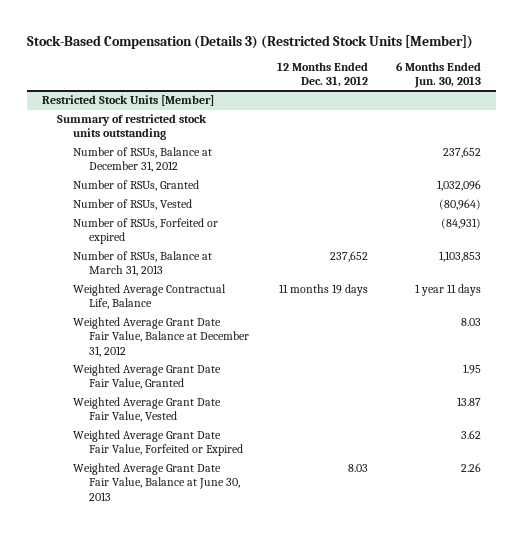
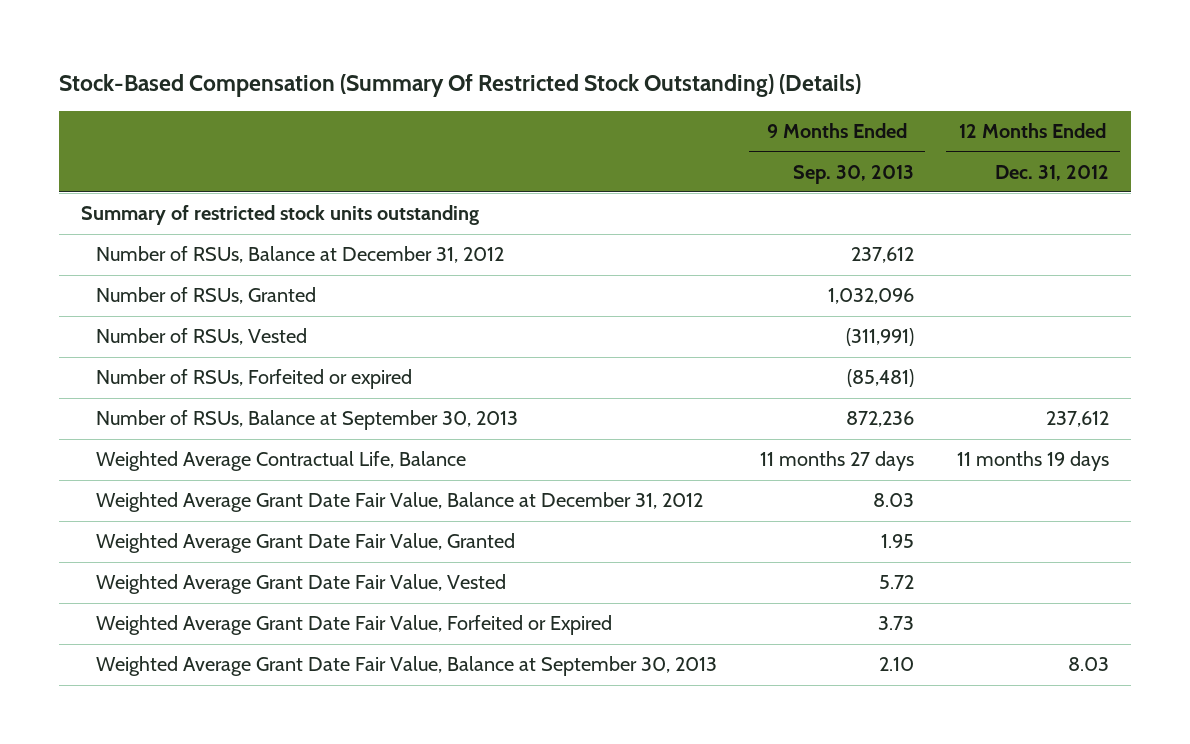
- Stock-Based Compensation (Details 3) (Restricted Stock Units [Member])
+ Stock-Based Compensation (Summary Of Restricted Stock Outstanding) (Details)
- | 12 Months Ended Dec. 31, 2012 | 6 Months Ended Jun. 30, 2013
+ | 9 Months Ended Sep. 30, 2013 | 12 Months Ended Dec. 31, 2012
- Restricted Stock Units [Member]
- Number of RSUs, Balance at March 31, 2013 | 237,652 | 1,103,853
+ Number of RSUs, Balance at September 30, 2013 | 872,236 | 237,612
- Weighted Average Grant Date Fair Value, Balance at June 30, 2013 | 8.03 | 2.26
+ Weighted Average Grant Date Fair Value, Balance at September 30, 2013 | 2.10 | 8.03

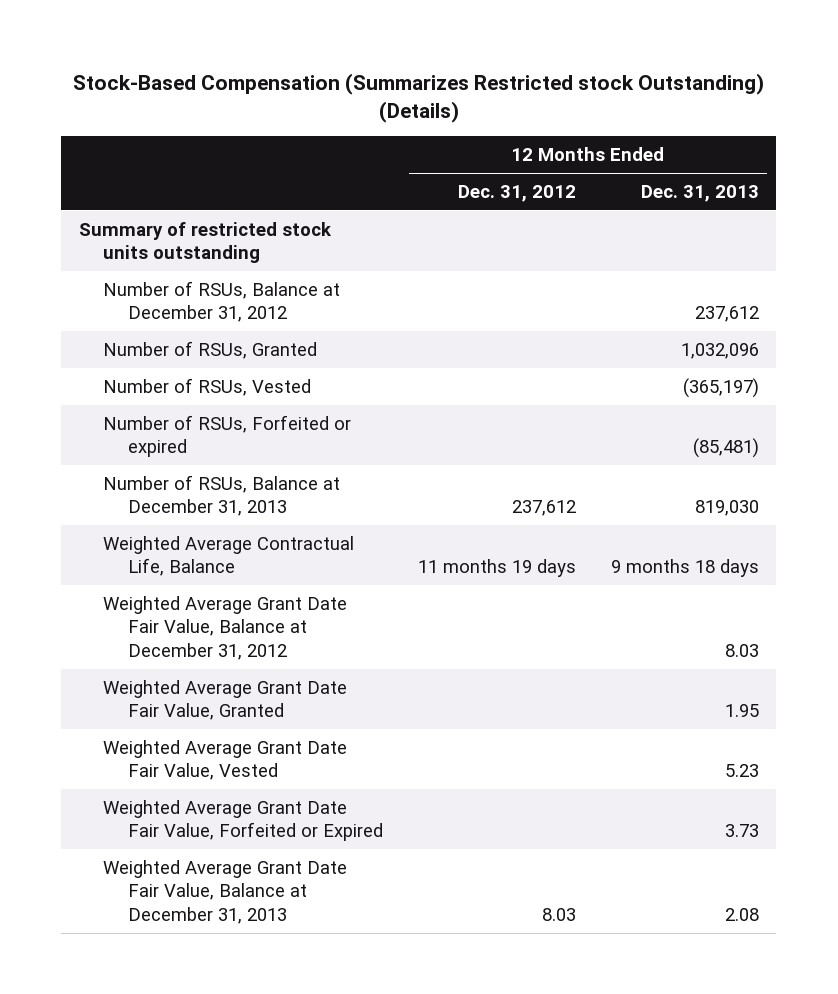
- Stock-Based Compensation (Summary Of Restricted Stock Outstanding) (Details)
+ Stock-Based Compensation (Summarizes Restricted stock Outstanding) (Details)
- | 9 Months Ended Sep. 30, 2013 | 12 Months Ended Dec. 31, 2012
+ | 12 Months Ended Dec. 31, 2012 | 12 Months Ended Dec. 31, 2013
- Number of RSUs, Balance at September 30, 2013 | 872,236 | 237,612
+ Number of RSUs, Balance at December 31, 2013 | 237,612 | 819,030
- Weighted Average Grant Date Fair Value, Balance at September 30, 2013 | 2.10 | 8.03
+ Weighted Average Grant Date Fair Value, Balance at December 31, 2013 | 8.03 | 2.08

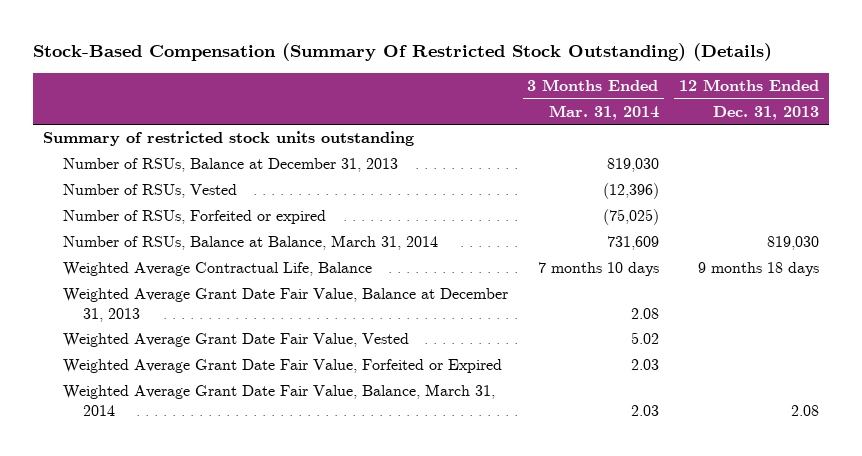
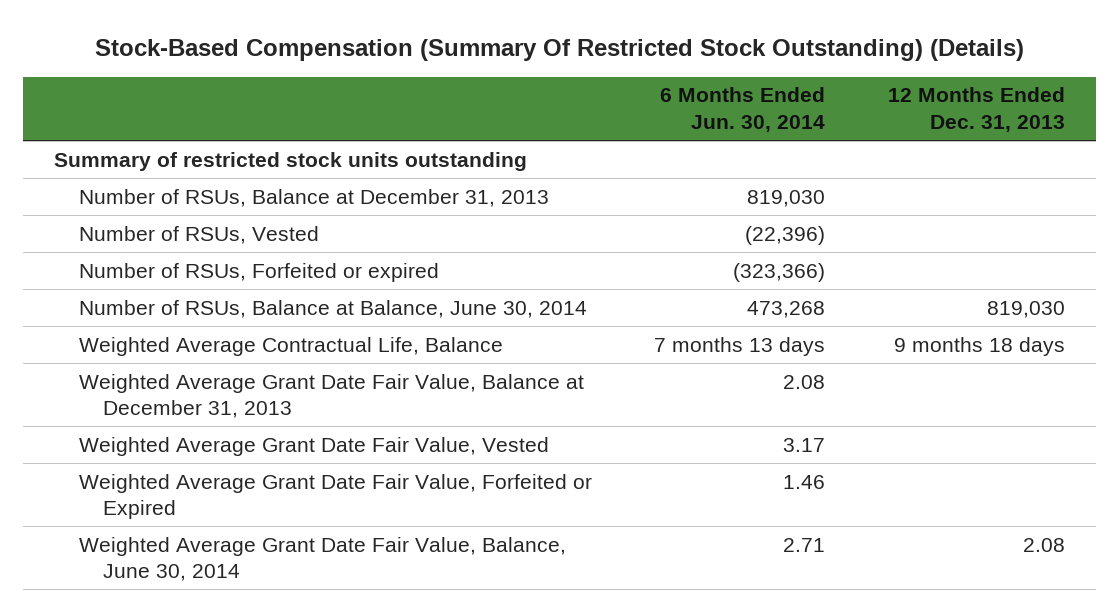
- | 3 Months Ended Mar. 31, 2014 | 12 Months Ended Dec. 31, 2013
+ | 6 Months Ended Jun. 30, 2014 | 12 Months Ended Dec. 31, 2013
- Number of RSUs, Balance at Balance, March 31, 2014 | 731,609 | 819,030
+ Number of RSUs, Balance at Balance, June 30, 2014 | 473,268 | 819,030
- Weighted Average Grant Date Fair Value, Balance, March 31, 2014 | 2.03 | 2.08
+ Weighted Average Grant Date Fair Value, Balance, June 30, 2014 | 2.71 | 2.08

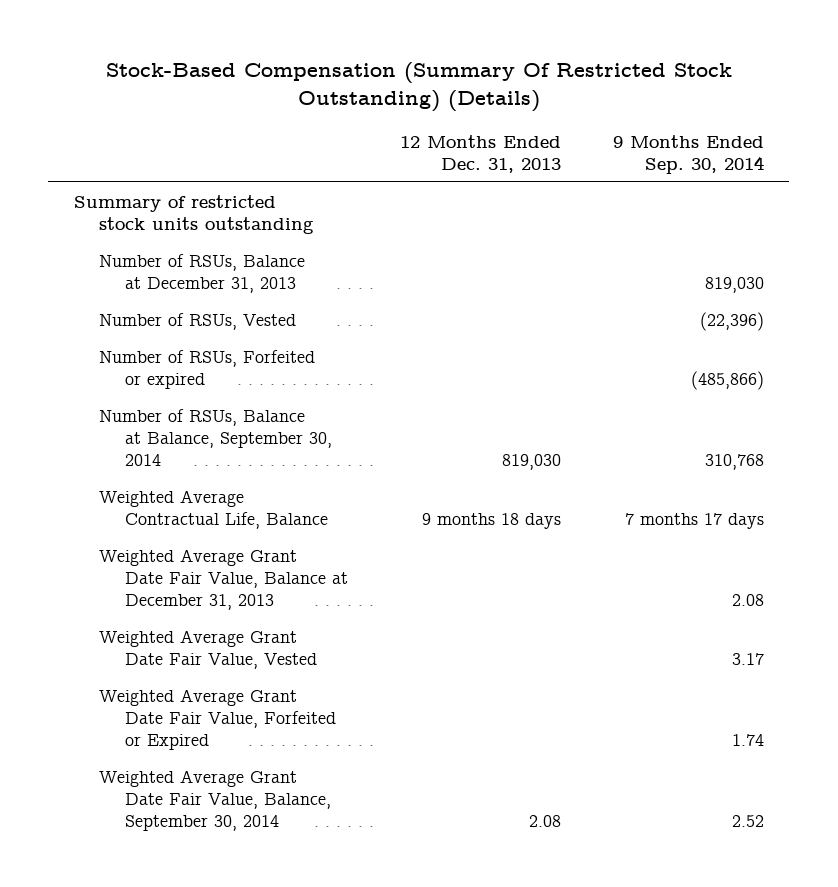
- | 6 Months Ended Jun. 30, 2014 | 12 Months Ended Dec. 31, 2013
+ | 12 Months Ended Dec. 31, 2013 | 9 Months Ended Sep. 30, 2014
- Number of RSUs, Balance at Balance, June 30, 2014 | 473,268 | 819,030
+ Number of RSUs, Balance at Balance, September 30, 2014 | 819,030 | 310,768
- Weighted Average Grant Date Fair Value, Balance, June 30, 2014 | 2.71 | 2.08
+ Weighted Average Grant Date Fair Value, Balance, September 30, 2014 | 2.08 | 2.52

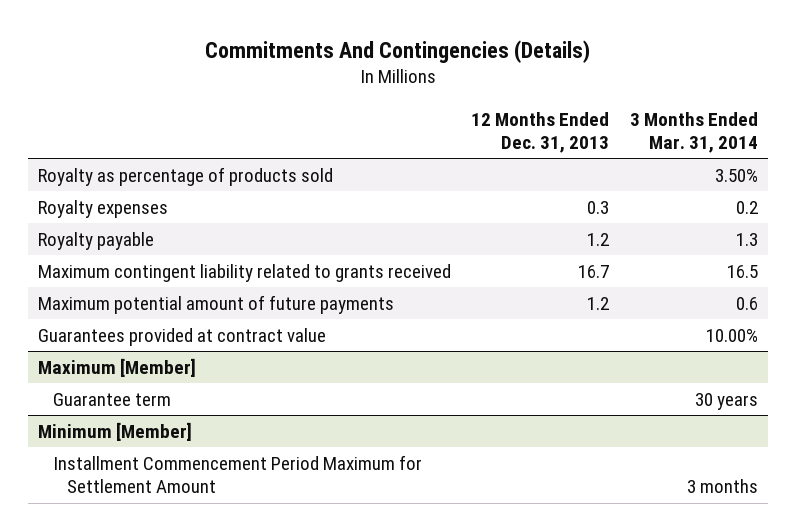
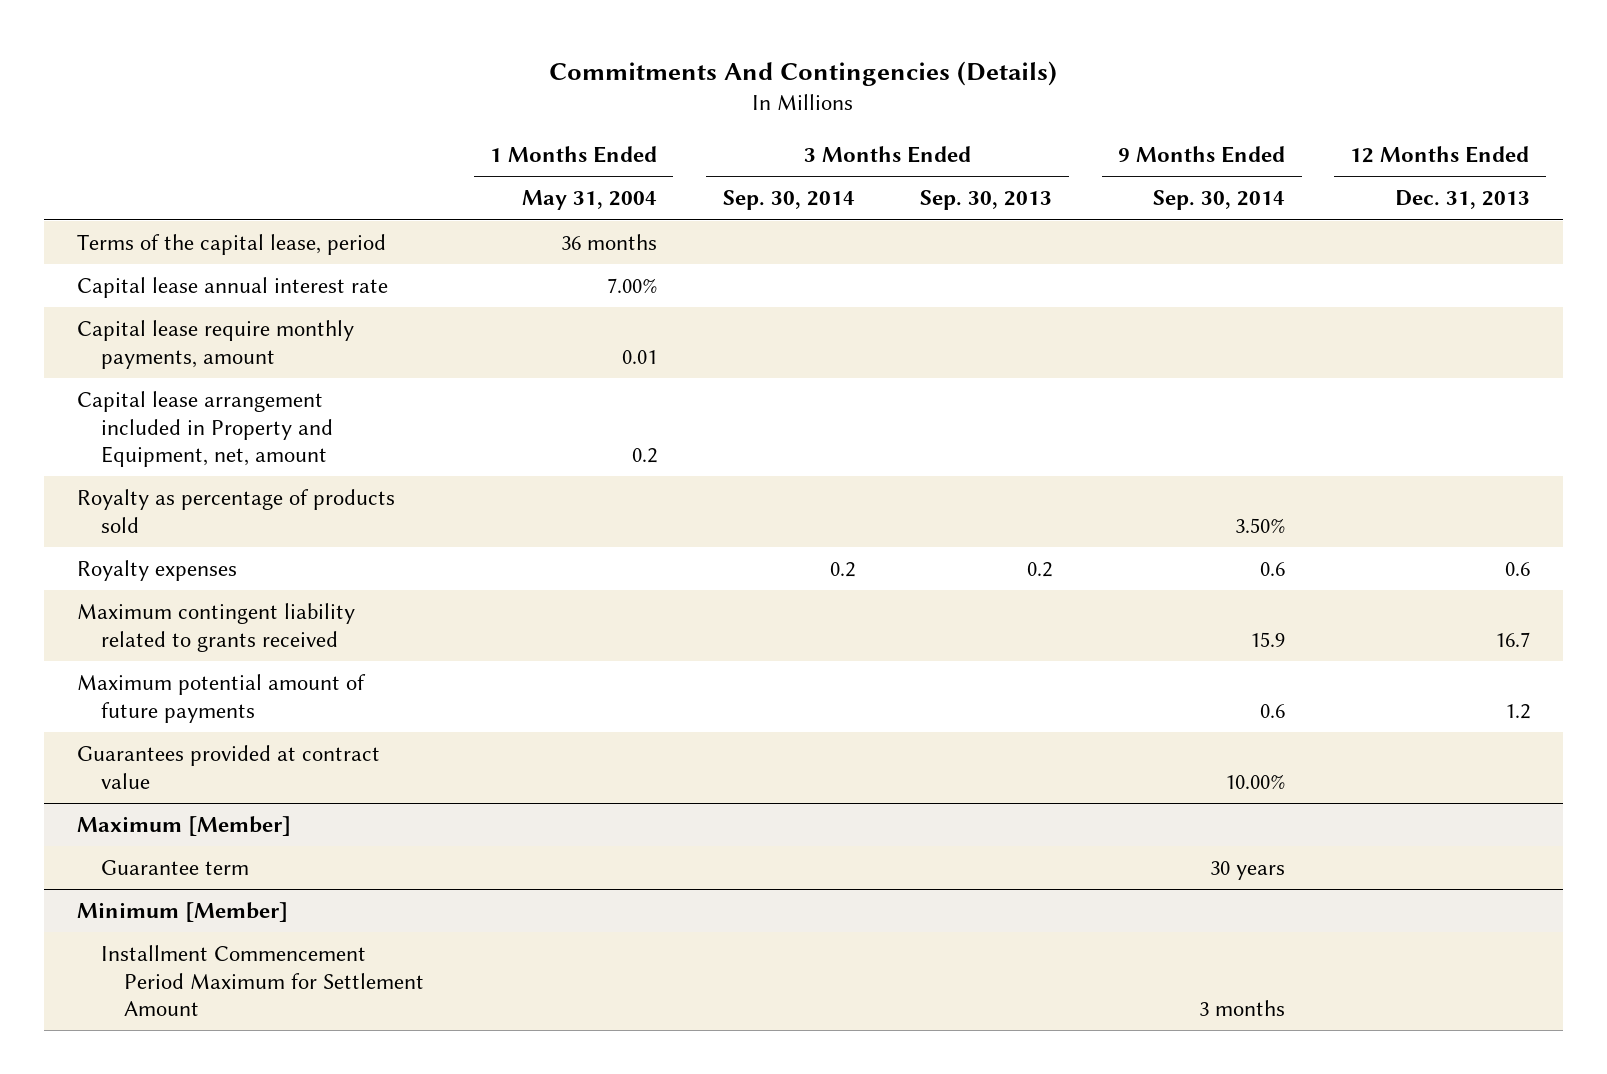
- | 12 Months Ended Dec. 31, 2013 | 3 Months Ended Mar. 31, 2014
+ | 1 Months Ended May 31, 2004 | 3 Months Ended Sep. 30, 2014 | 3 Months Ended Sep. 30, 2013 | 9 Months Ended Sep. 30, 2014 | 12 Months Ended Dec. 31, 2013
+ Terms of the capital lease, period | 36 months | | | |
+ Capital lease annual interest rate | 7.00% | | | |
+ Capital lease require monthly payments, amount | 0.01 | | | |
+ Capital lease arrangement included in Property and Equipment, net, amount | 0.2 | | | |
- Royalty expenses | 0.3 | 0.2
- Royalty payable | 1.2 | 1.3
+ Royalty expenses | | 0.2 | 0.2 | 0.6 | 0.6

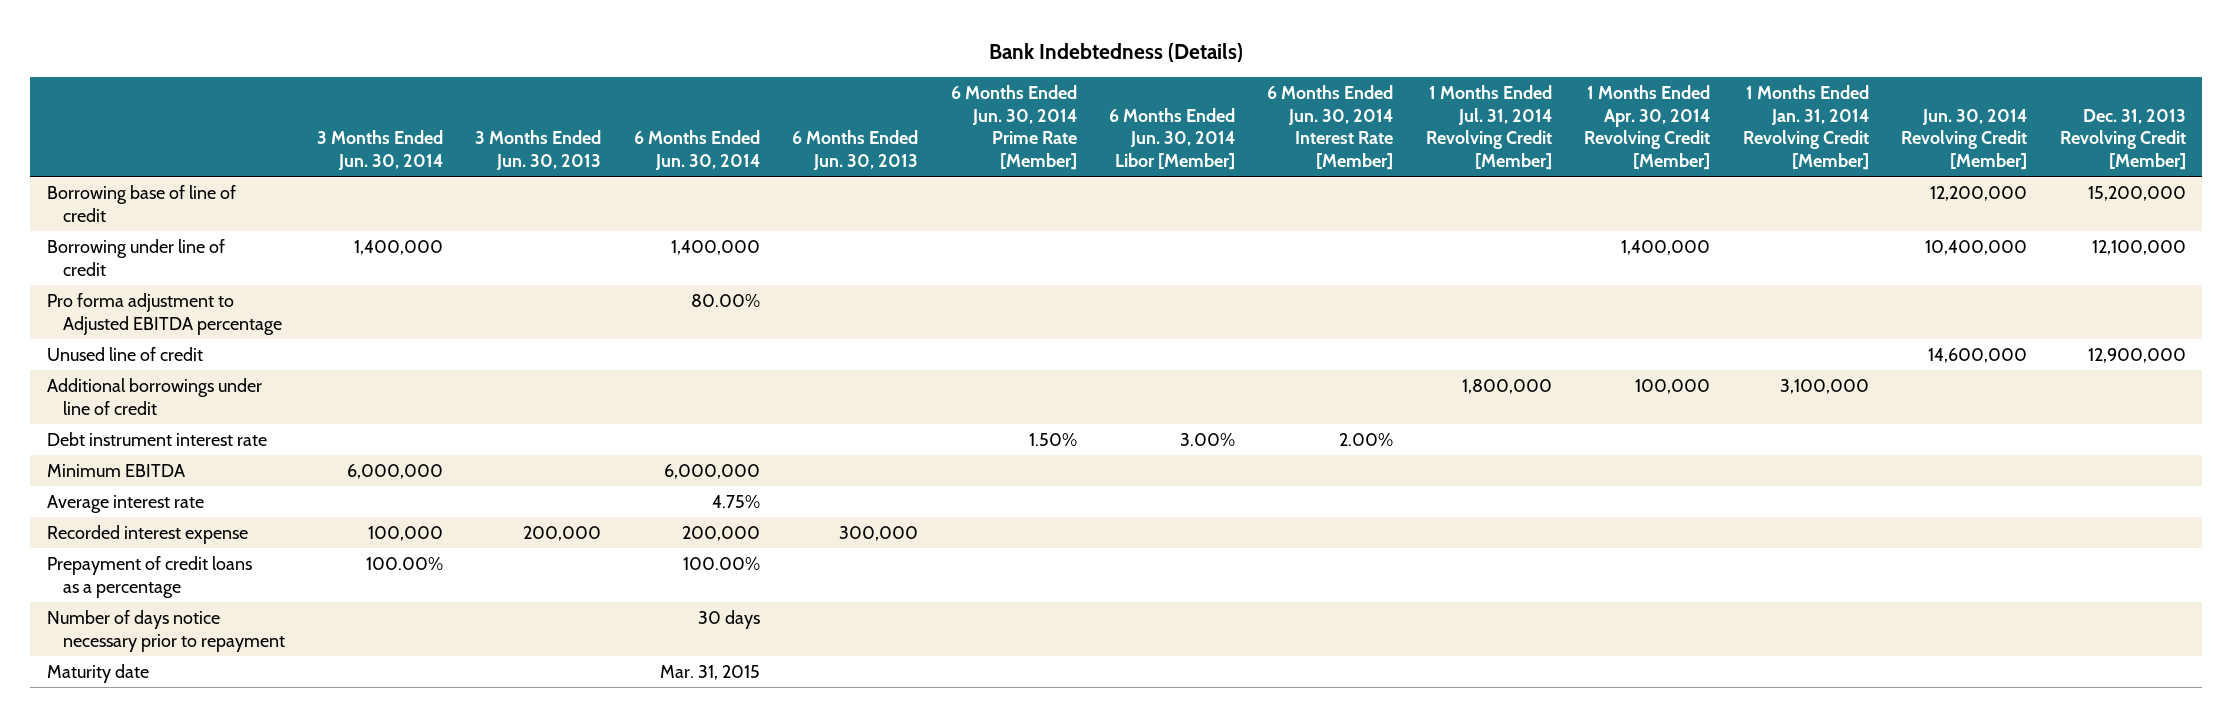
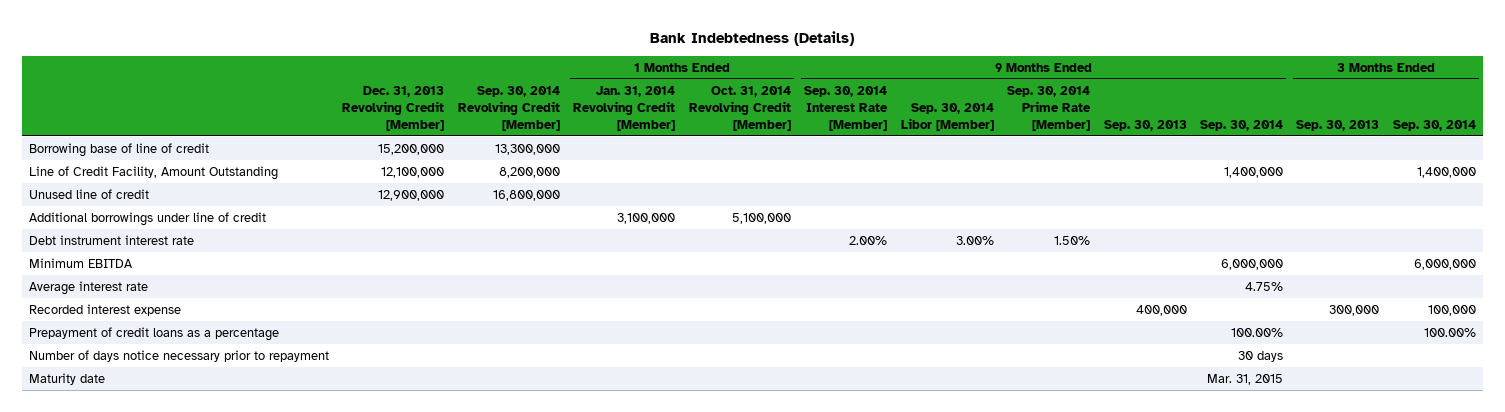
- | 3 Months Ended Jun. 30, 2014 | 3 Months Ended Jun. 30, 2013 | 6 Months Ended Jun. 30, 2014 | 6 Months Ended Jun. 30, 2013 | 6 Months Ended Jun. 30, 2014 Prime Rate [Member] | 6 Months Ended Jun. 30, 2014 Libor [Member] | 6 Months Ended Jun. 30, 2014 Interest Rate [Member] | 1 Months Ended Jul. 31, 2014 Revolving Credit [Member] | 1 Months Ended Apr. 30, 2014 Revolving Credit [Member] | 1 Months Ended Jan. 31, 2014 Revolving Credit [Member] | Jun. 30, 2014 Revolving Credit [Member] | Dec. 31, 2013 Revolving Credit [Member]
+ | Dec. 31, 2013 Revolving Credit [Member] | Sep. 30, 2014 Revolving Credit [Member] | 1 Months Ended Jan. 31, 2014 Revolving Credit [Member] | 1 Months Ended Oct. 31, 2014 Revolving Credit [Member] | 9 Months Ended Sep. 30, 2014 Interest Rate [Member] | 9 Months Ended Sep. 30, 2014 Libor [Member] | 9 Months Ended Sep. 30, 2014 Prime Rate [Member] | 9 Months Ended Sep. 30, 2013 | 9 Months Ended Sep. 30, 2014 | 3 Months Ended Sep. 30, 2013 | 3 Months Ended Sep. 30, 2014
- Borrowing under line of credit | 1,400,000 | | 1,400,000 | | | | | | 1,400,000 | | 10,400,000 | 12,100,000
- Pro forma adjustment to Adjusted EBITDA percentage | | | 80.00% | | | | | | | | |
+ Line of Credit Facility, Amount Outstanding | 12,100,000 | 8,200,000 | | | | | | | 1,400,000 | | 1,400,000

